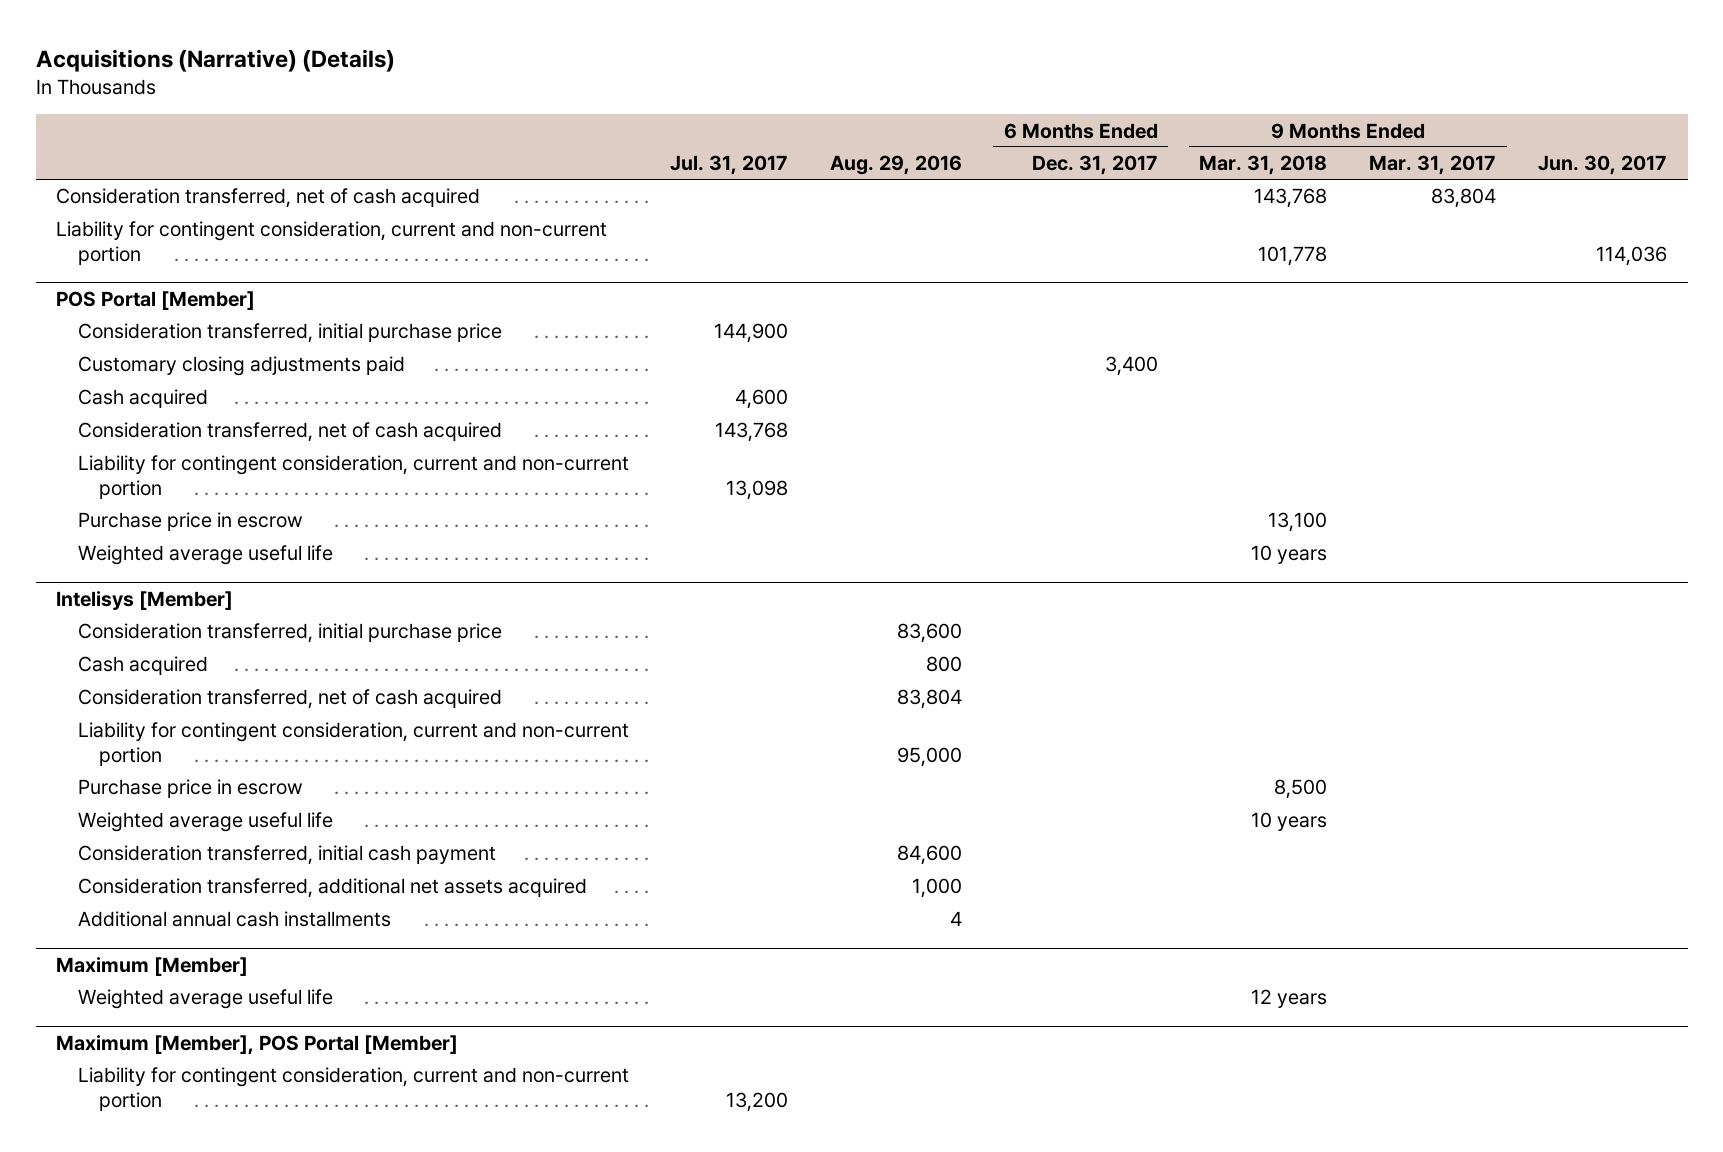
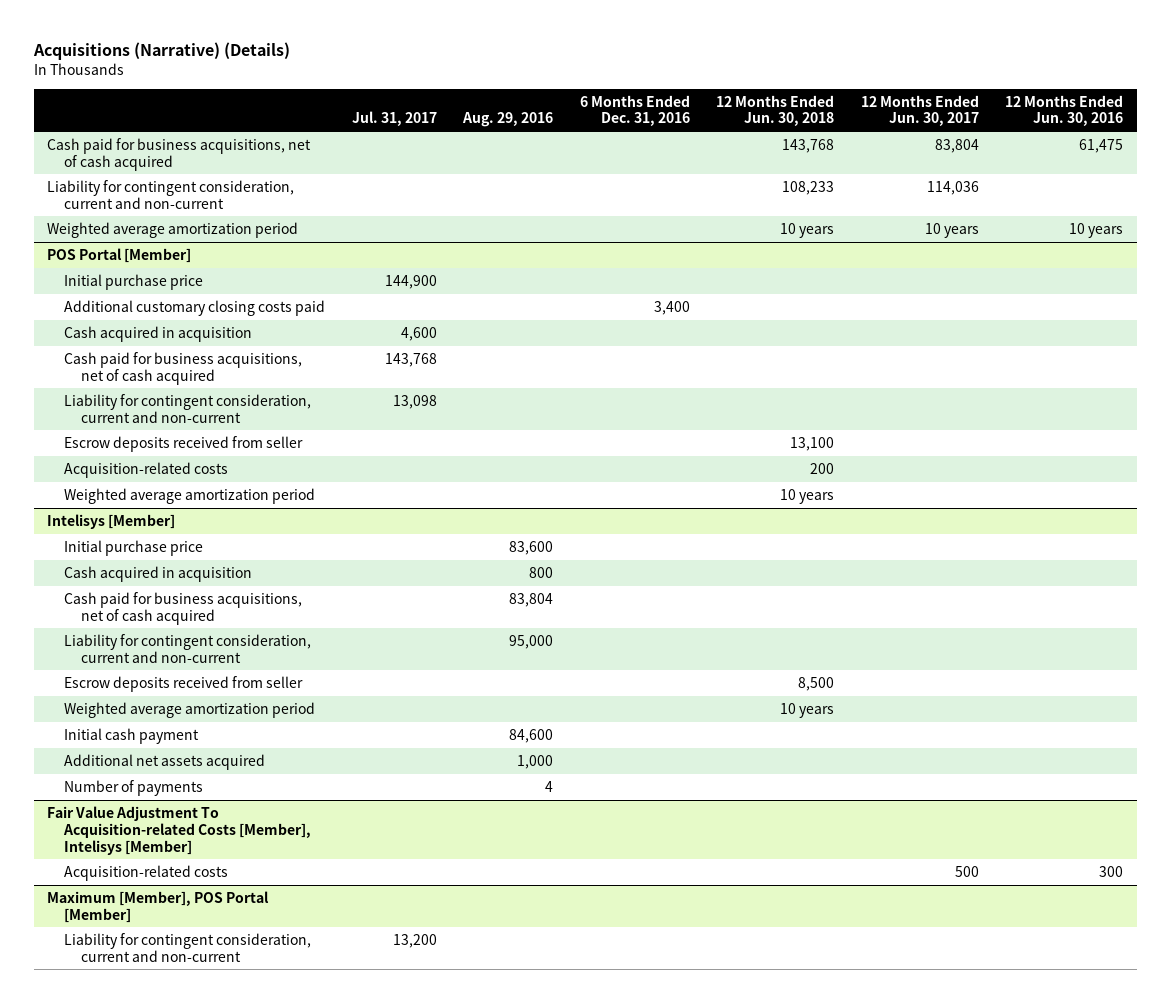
- | Jul. 31, 2017 | Aug. 29, 2016 | 6 Months Ended Dec. 31, 2017 | 9 Months Ended Mar. 31, 2018 | 9 Months Ended Mar. 31, 2017 | Jun. 30, 2017
+ | Jul. 31, 2017 | Aug. 29, 2016 | 6 Months Ended Dec. 31, 2016 | 12 Months Ended Jun. 30, 2018 | 12 Months Ended Jun. 30, 2017 | 12 Months Ended Jun. 30, 2016
- Consideration transferred, net of cash acquired | | | | 143,768 | 83,804 |
- Liability for contingent consideration, current and non-current portion | | | | 101,778 | | 114,036
+ Cash paid for business acquisitions, net of cash acquired | | | | 143,768 | 83,804 | 61,475
+ Liability for contingent consideration, current and non-current | | | | 108,233 | 114,036 |
+ Weighted average amortization period | | | | 10 years | 10 years | 10 years
@ POS Portal [Member]
- Consideration transferred, initial purchase price | 144,900 | | | | |
- Customary closing adjustments paid | | | 3,400 | | |
- Cash acquired | 4,600 | | | | |
- Consideration transferred, net of cash acquired | 143,768 | | | | |
- Liability for contingent consideration, current and non-current portion | 13,098 | | | | |
- Purchase price in escrow | | | | 13,100 | |
- Weighted average useful life | | | | 10 years | |
+ Initial purchase price | 144,900 | | | | |
+ Additional customary closing costs paid | | | 3,400 | | |
+ Cash acquired in acquisition | 4,600 | | | | |
+ Cash paid for business acquisitions, net of cash acquired | 143,768 | | | | |
+ Liability for contingent consideration, current and non-current | 13,098 | | | | |
+ Escrow deposits received from seller | | | | 13,100 | |
+ Acquisition-related costs | | | | 200 | |
+ Weighted average amortization period | | | | 10 years | |
@ Intelisys [Member]
- Consideration transferred, initial purchase price | | 83,600 | | | |
- Cash acquired | | 800 | | | |
- Consideration transferred, net of cash acquired | | 83,804 | | | |
- Liability for contingent consideration, current and non-current portion | | 95,000 | | | |
- Purchase price in escrow | | | | 8,500 | |
- Weighted average useful life | | | | 10 years | |
- Consideration transferred, initial cash payment | | 84,600 | | | |
- Consideration transferred, additional net assets acquired | | 1,000 | | | |
- Additional annual cash installments | | 4 | | | |
- Maximum [Member]
- Weighted average useful life | | | | 12 years | |
@ Intelisys [Member]
+ Initial purchase price | | 83,600 | | | |
+ Cash acquired in acquisition | | 800 | | | |
+ Cash paid for business acquisitions, net of cash acquired | | 83,804 | | | |
+ Liability for contingent consideration, current and non-current | | 95,000 | | | |
+ Escrow deposits received from seller | | | | 8,500 | |
+ Weighted average amortization period | | | | 10 years | |
+ Initial cash payment | | 84,600 | | | |
+ Additional net assets acquired | | 1,000 | | | |
+ Number of payments | | 4 | | | |
+ Fair Value Adjustment To Acquisition-related Costs [Member], Intelisys [Member]
+ Acquisition-related costs | | | | | 500 | 300
@ Maximum [Member], POS Portal [Member]
- Liability for contingent consideration, current and non-current portion | 13,200 | | | | |
+ Liability for contingent consideration, current and non-current | 13,200 | | | | |

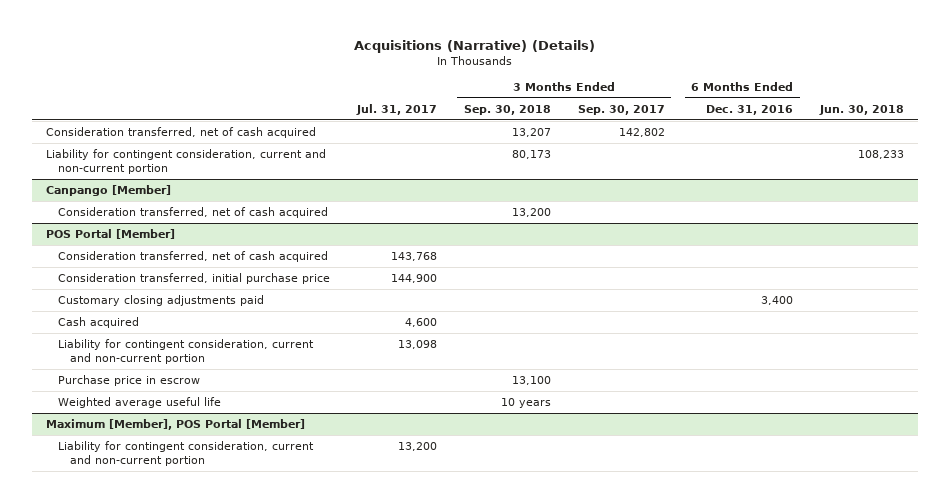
- | Jul. 31, 2017 | Aug. 29, 2016 | 6 Months Ended Dec. 31, 2016 | 12 Months Ended Jun. 30, 2018 | 12 Months Ended Jun. 30, 2017 | 12 Months Ended Jun. 30, 2016
+ | Jul. 31, 2017 | 3 Months Ended Sep. 30, 2018 | 3 Months Ended Sep. 30, 2017 | 6 Months Ended Dec. 31, 2016 | Jun. 30, 2018
- Cash paid for business acquisitions, net of cash acquired | | | | 143,768 | 83,804 | 61,475
- Liability for contingent consideration, current and non-current | | | | 108,233 | 114,036 |
- Weighted average amortization period | | | | 10 years | 10 years | 10 years
+ Consideration transferred, net of cash acquired | | 13,207 | 142,802 | |
+ Liability for contingent consideration, current and non-current portion | | 80,173 | | | 108,233
+ Canpango [Member]
+ Consideration transferred, net of cash acquired | | 13,200 | | |
@ POS Portal [Member]
- Initial purchase price | 144,900 | | | | |
- Additional customary closing costs paid | | | 3,400 | | |
- Cash acquired in acquisition | 4,600 | | | | |
- Cash paid for business acquisitions, net of cash acquired | 143,768 | | | | |
- Liability for contingent consideration, current and non-current | 13,098 | | | | |
- Escrow deposits received from seller | | | | 13,100 | |
- Acquisition-related costs | | | | 200 | |
- Weighted average amortization period | | | | 10 years | |
- Intelisys [Member]
- Initial purchase price | | 83,600 | | | |
- Cash acquired in acquisition | | 800 | | | |
- Cash paid for business acquisitions, net of cash acquired | | 83,804 | | | |
- Liability for contingent consideration, current and non-current | | 95,000 | | | |
- Escrow deposits received from seller | | | | 8,500 | |
- Weighted average amortization period | | | | 10 years | |
- Initial cash payment | | 84,600 | | | |
- Additional net assets acquired | | 1,000 | | | |
- Number of payments | | 4 | | | |
- Fair Value Adjustment To Acquisition-related Costs [Member], Intelisys [Member]
- Acquisition-related costs | | | | | 500 | 300
@ POS Portal [Member]
+ Consideration transferred, net of cash acquired | 143,768 | | | |
+ Consideration transferred, initial purchase price | 144,900 | | | |
+ Customary closing adjustments paid | | | | 3,400 |
+ Cash acquired | 4,600 | | | |
+ Liability for contingent consideration, current and non-current portion | 13,098 | | | |
+ Purchase price in escrow | | 13,100 | | |
+ Weighted average useful life | | 10 years | | |
@ Maximum [Member], POS Portal [Member]
- Liability for contingent consideration, current and non-current | 13,200 | | | | |
+ Liability for contingent consideration, current and non-current portion | 13,200 | | | |

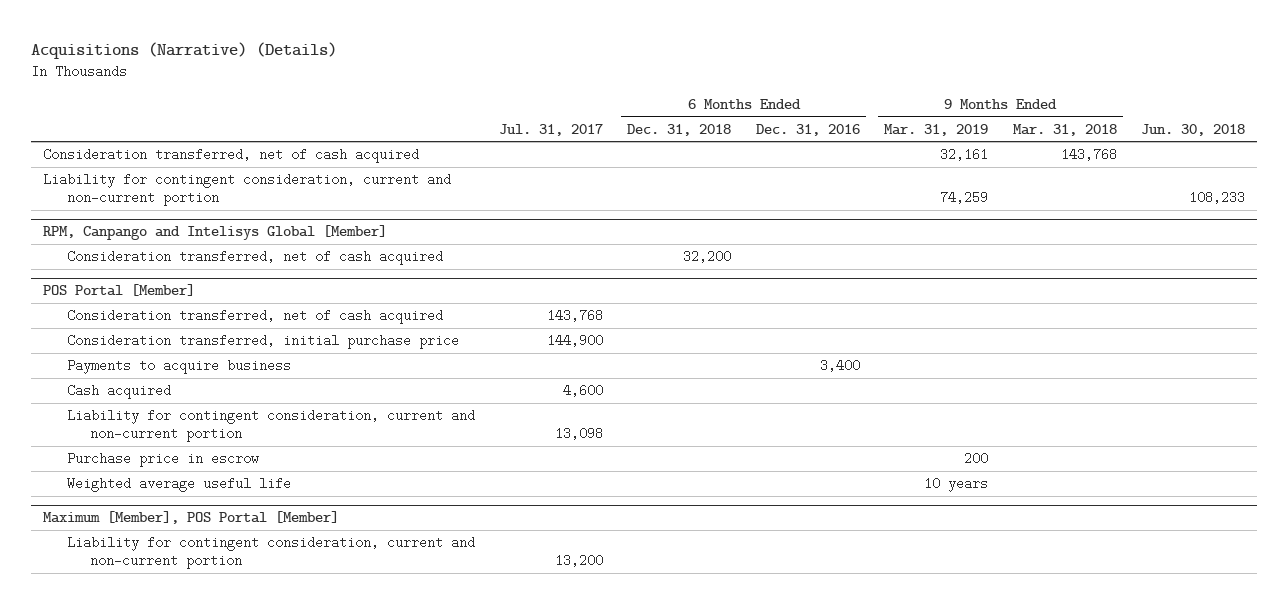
- | Jul. 31, 2017 | 3 Months Ended Sep. 30, 2018 | 3 Months Ended Sep. 30, 2017 | 6 Months Ended Dec. 31, 2016 | Jun. 30, 2018
+ | Jul. 31, 2017 | 6 Months Ended Dec. 31, 2018 | 6 Months Ended Dec. 31, 2016 | 9 Months Ended Mar. 31, 2019 | 9 Months Ended Mar. 31, 2018 | Jun. 30, 2018
- Canpango [Member]
- Consideration transferred, net of cash acquired | | 13,200 | | |
+ RPM, Canpango and Intelisys Global [Member]
+ Consideration transferred, net of cash acquired | | 32,200 | | | |
@ POS Portal [Member]
- Customary closing adjustments paid | | | | 3,400 |
+ Payments to acquire business | | | 3,400 | | |

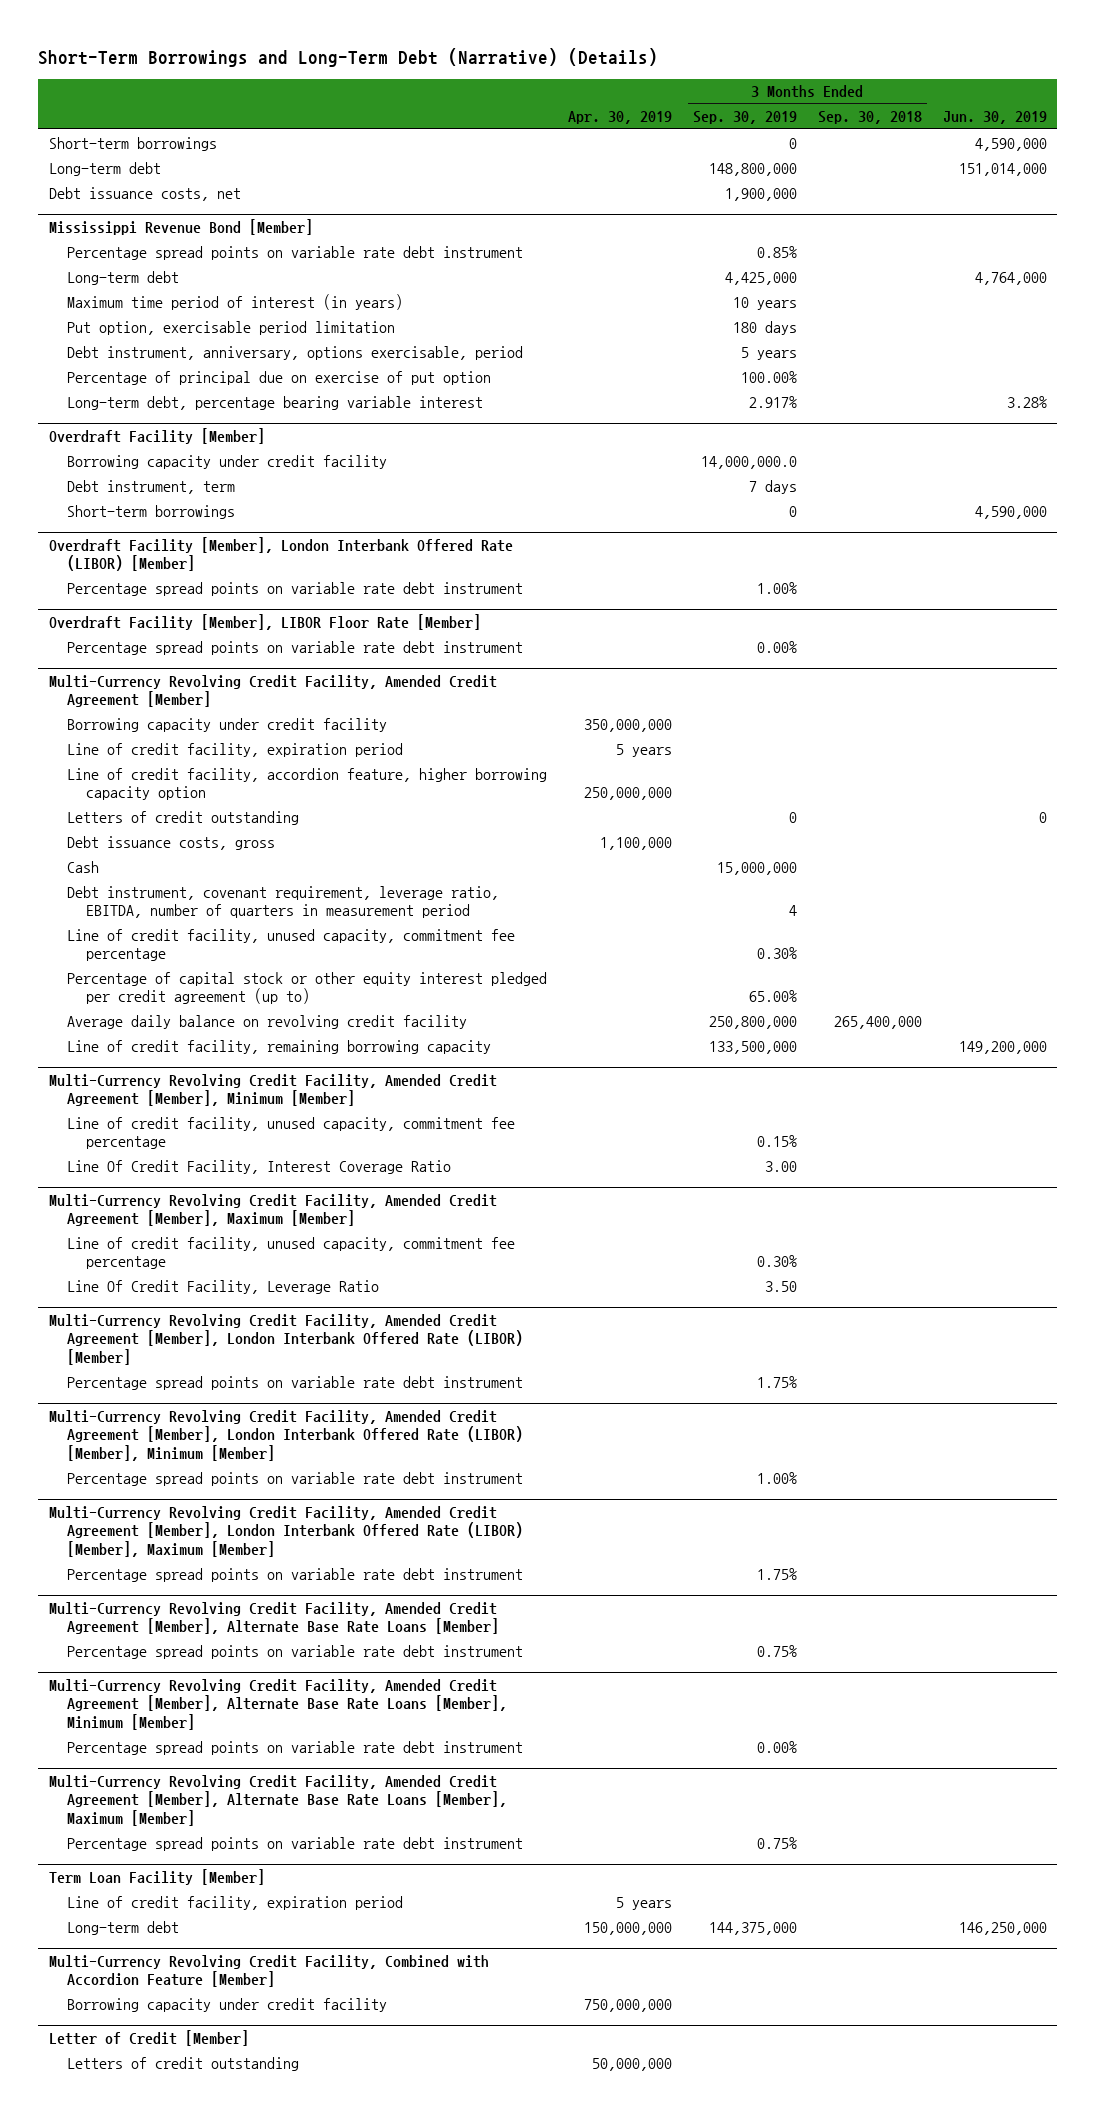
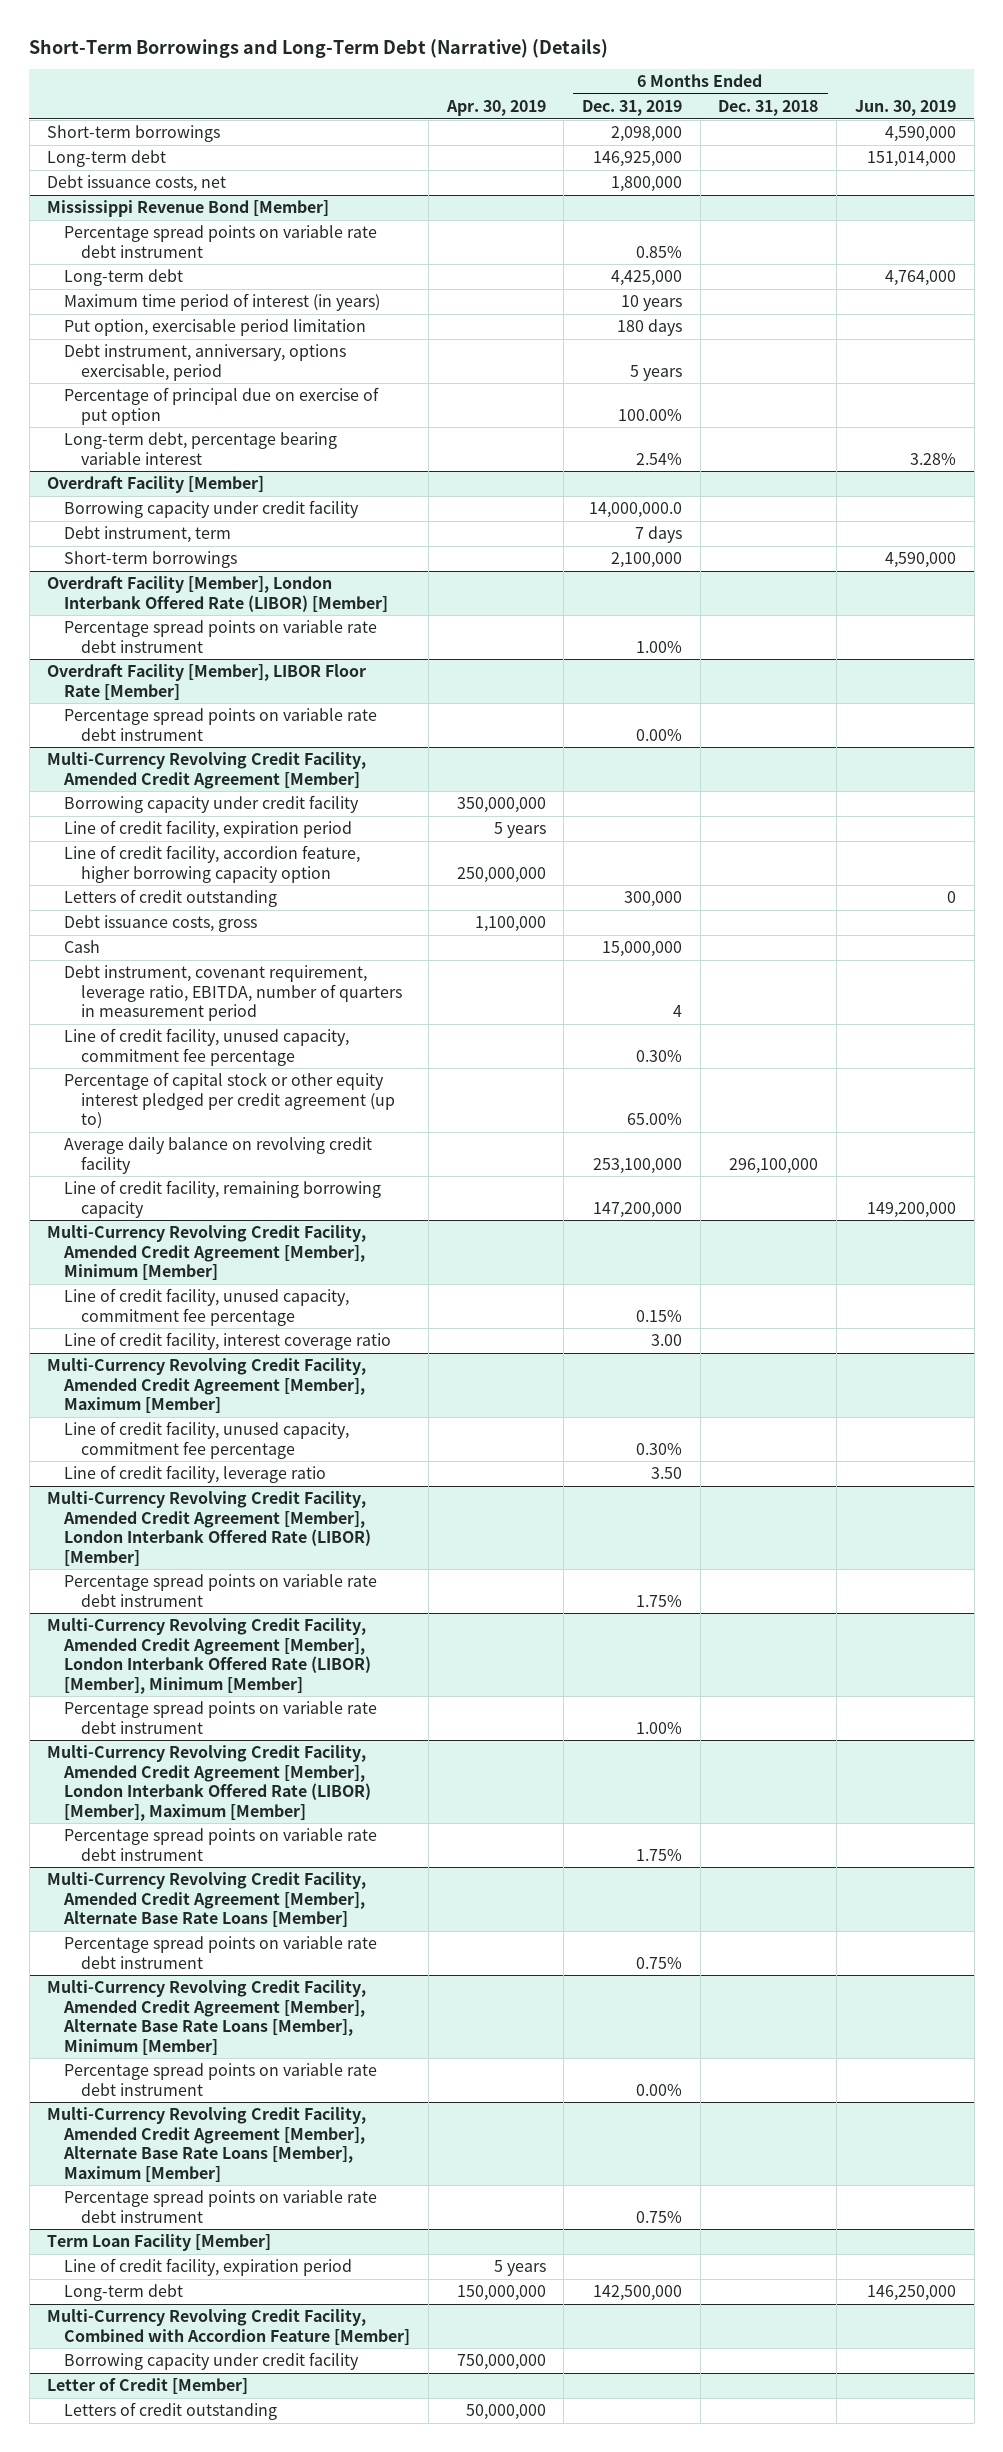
- | Apr. 30, 2019 | 3 Months Ended Sep. 30, 2019 | 3 Months Ended Sep. 30, 2018 | Jun. 30, 2019
+ | Apr. 30, 2019 | 6 Months Ended Dec. 31, 2019 | 6 Months Ended Dec. 31, 2018 | Jun. 30, 2019
@ Multi-Currency Revolving Credit Facility, Amended Credit Agreement [Member], Minimum [Member]
- Line Of Credit Facility, Interest Coverage Ratio | | 3.00 | |
+ Line of credit facility, interest coverage ratio | | 3.00 | |
@ Multi-Currency Revolving Credit Facility, Amended Credit Agreement [Member], Maximum [Member]
- Line Of Credit Facility, Leverage Ratio | | 3.50 | |
+ Line of credit facility, leverage ratio | | 3.50 | |

